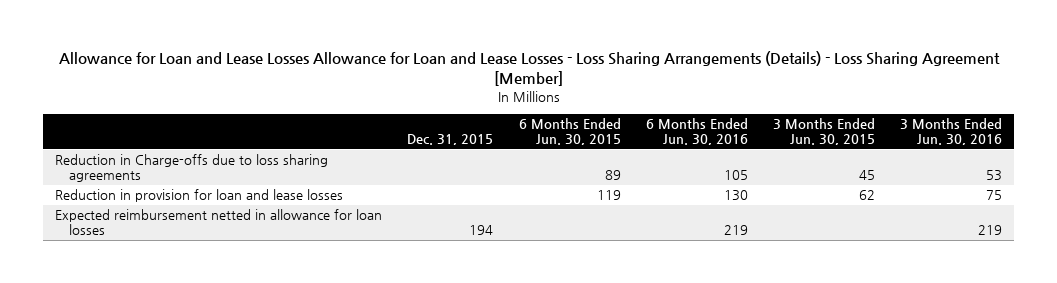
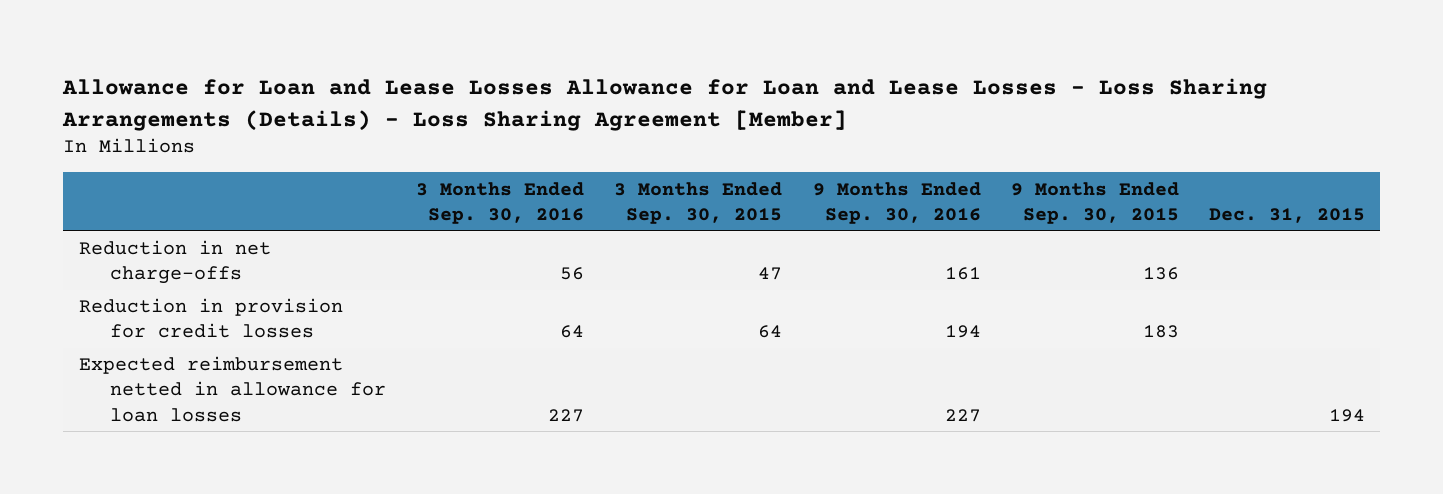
- | Dec. 31, 2015 | 6 Months Ended Jun. 30, 2015 | 6 Months Ended Jun. 30, 2016 | 3 Months Ended Jun. 30, 2015 | 3 Months Ended Jun. 30, 2016
+ | 3 Months Ended Sep. 30, 2016 | 3 Months Ended Sep. 30, 2015 | 9 Months Ended Sep. 30, 2016 | 9 Months Ended Sep. 30, 2015 | Dec. 31, 2015
- Reduction in Charge-offs due to loss sharing agreements | | 89 | 105 | 45 | 53
- Reduction in provision for loan and lease losses | | 119 | 130 | 62 | 75
+ Reduction in net charge-offs | 56 | 47 | 161 | 136 |
+ Reduction in provision for credit losses | 64 | 64 | 194 | 183 |

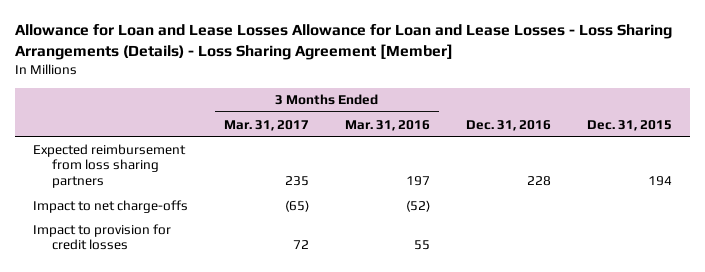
- | 3 Months Ended Sep. 30, 2016 | 3 Months Ended Sep. 30, 2015 | 9 Months Ended Sep. 30, 2016 | 9 Months Ended Sep. 30, 2015 | Dec. 31, 2015
+ | 3 Months Ended Mar. 31, 2017 | 3 Months Ended Mar. 31, 2016 | Dec. 31, 2016 | Dec. 31, 2015
- Reduction in net charge-offs | 56 | 47 | 161 | 136 |
- Reduction in provision for credit losses | 64 | 64 | 194 | 183 |
- Expected reimbursement netted in allowance for loan losses | 227 | | 227 | | 194
+ Expected reimbursement from loss sharing partners | 235 | 197 | 228 | 194
+ Impact to net charge-offs | (65) | (52) | |
+ Impact to provision for credit losses | 72 | 55 | |

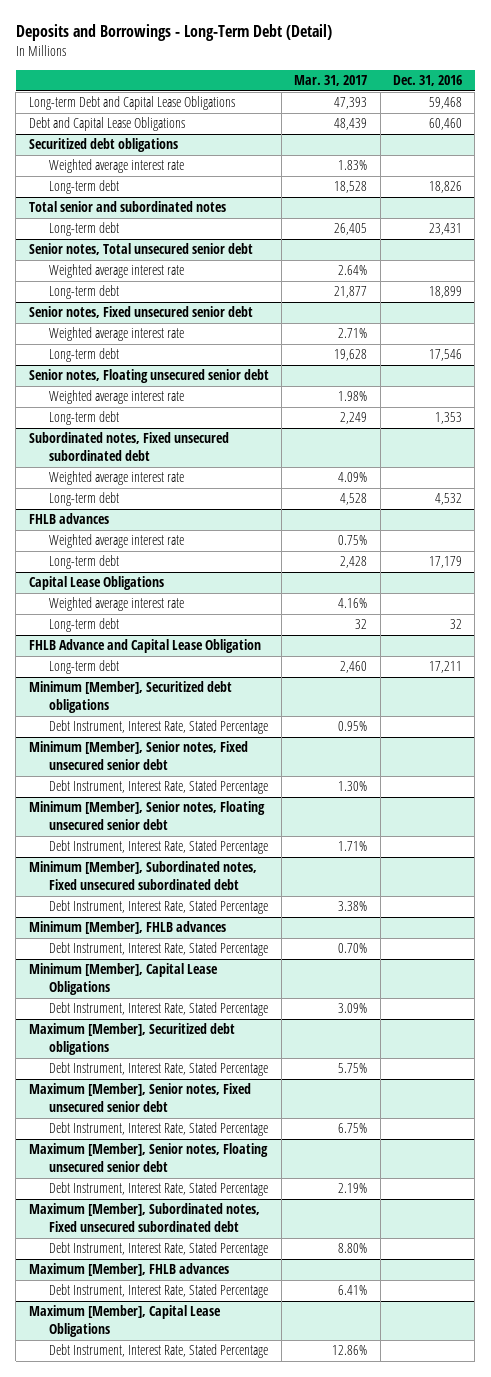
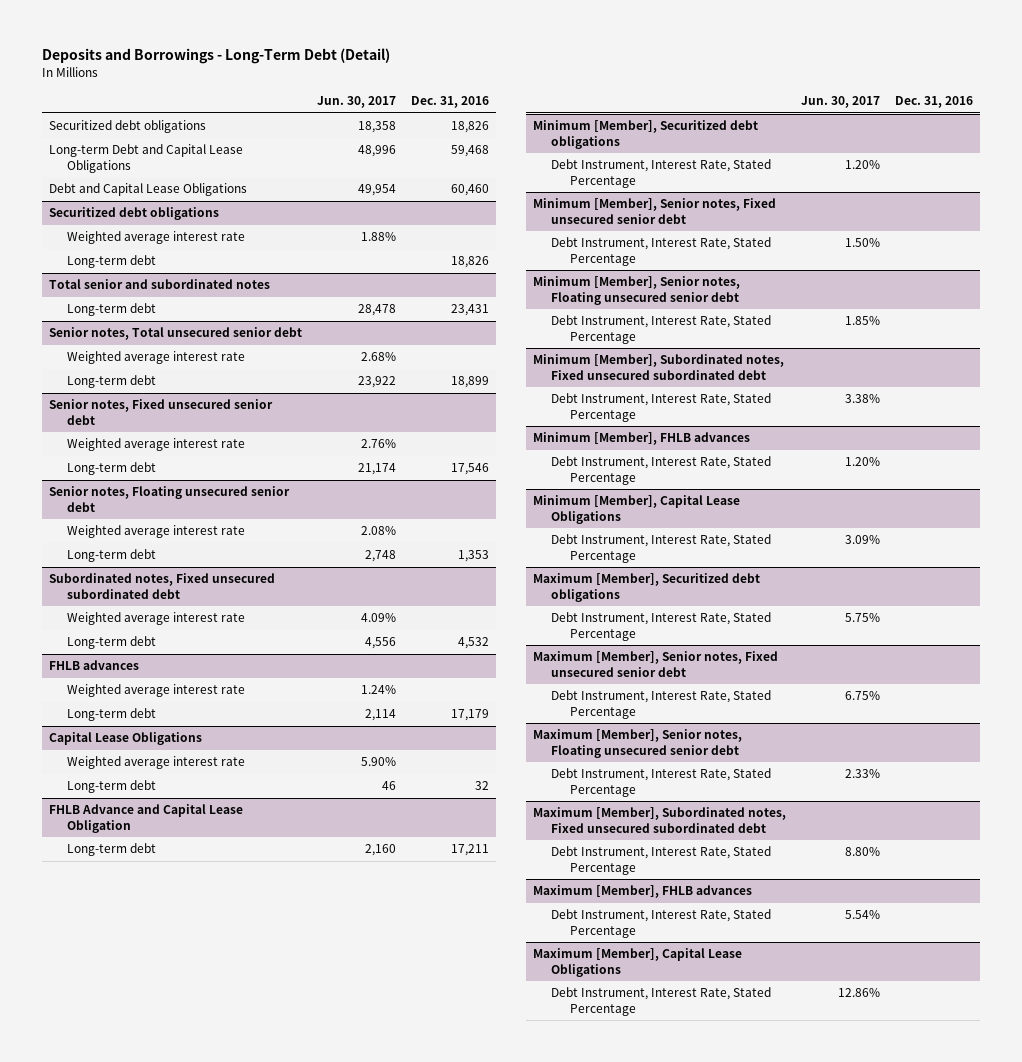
- | Mar. 31, 2017 | Dec. 31, 2016
+ | Jun. 30, 2017 | Dec. 31, 2016
+ Securitized debt obligations | 18,358 | 18,826

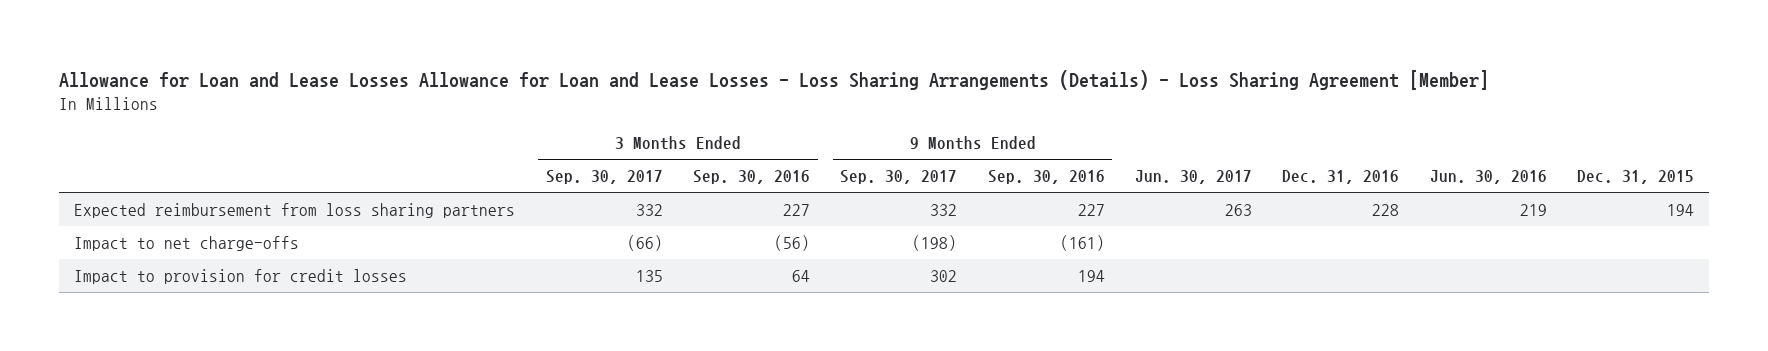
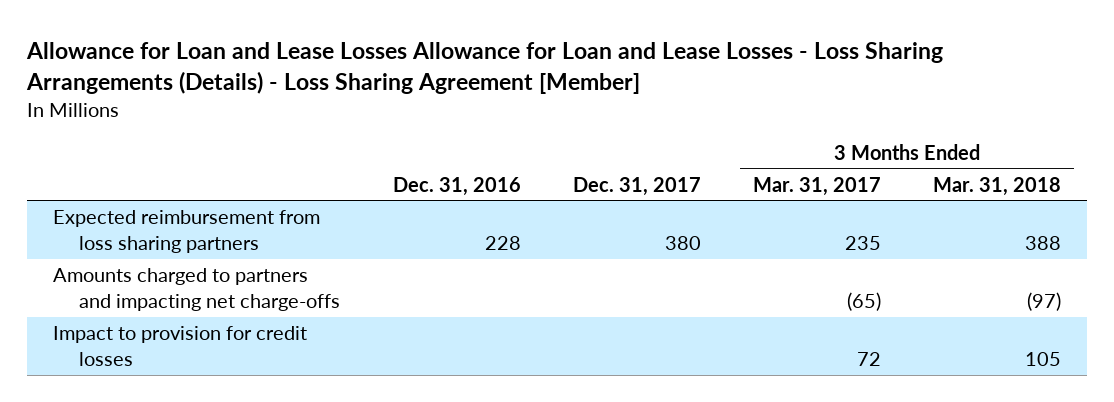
- | 3 Months Ended Sep. 30, 2017 | 3 Months Ended Sep. 30, 2016 | 9 Months Ended Sep. 30, 2017 | 9 Months Ended Sep. 30, 2016 | Jun. 30, 2017 | Dec. 31, 2016 | Jun. 30, 2016 | Dec. 31, 2015
+ | Dec. 31, 2016 | Dec. 31, 2017 | 3 Months Ended Mar. 31, 2017 | 3 Months Ended Mar. 31, 2018
- Impact to net charge-offs | (66) | (56) | (198) | (161) | | | |
+ Amounts charged to partners and impacting net charge-offs | | | (65) | (97)

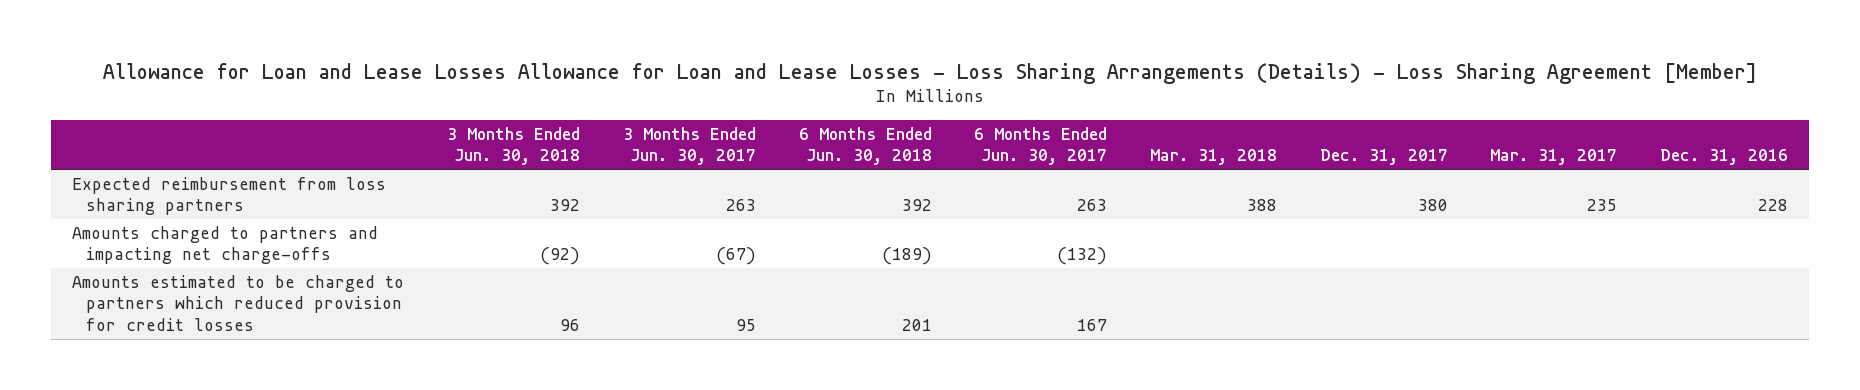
- | Dec. 31, 2016 | Dec. 31, 2017 | 3 Months Ended Mar. 31, 2017 | 3 Months Ended Mar. 31, 2018
+ | 3 Months Ended Jun. 30, 2018 | 3 Months Ended Jun. 30, 2017 | 6 Months Ended Jun. 30, 2018 | 6 Months Ended Jun. 30, 2017 | Mar. 31, 2018 | Dec. 31, 2017 | Mar. 31, 2017 | Dec. 31, 2016
- Impact to provision for credit losses | | | 72 | 105
+ Amounts estimated to be charged to partners which reduced provision for credit losses | 96 | 95 | 201 | 167 | | | |

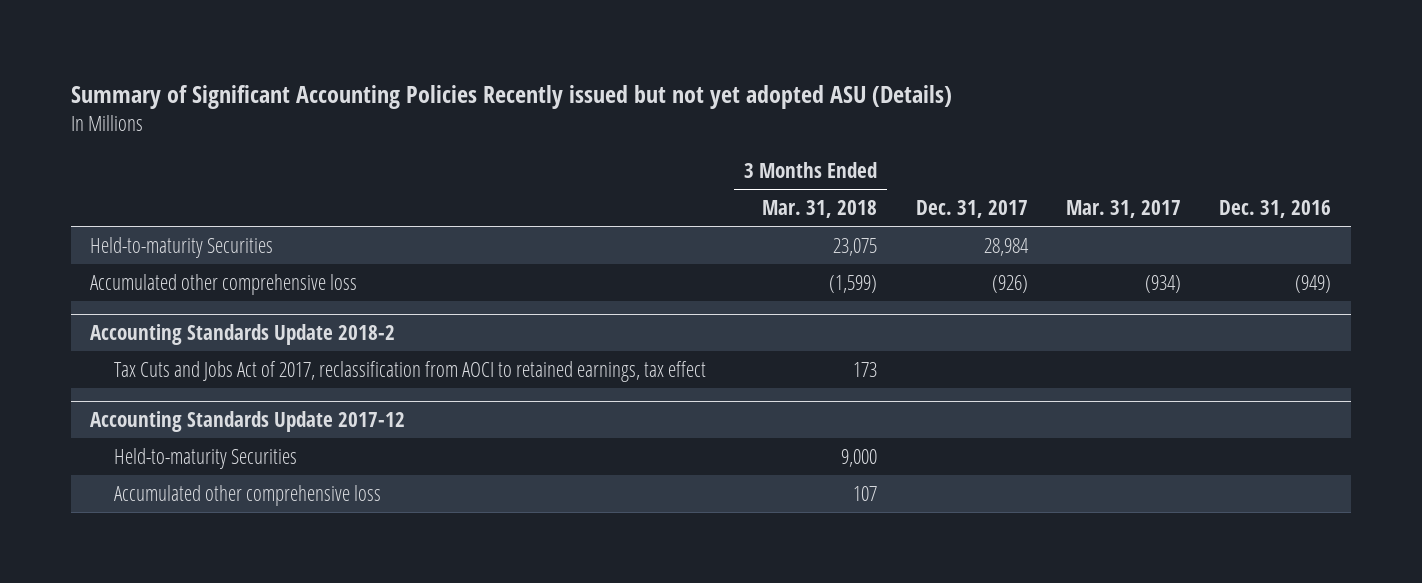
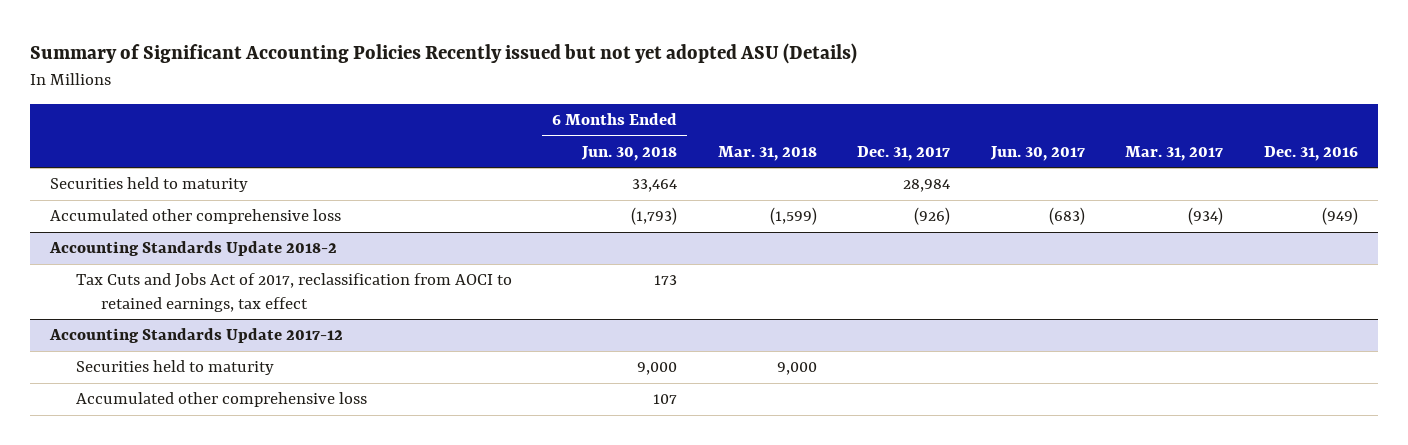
- | 3 Months Ended Mar. 31, 2018 | Dec. 31, 2017 | Mar. 31, 2017 | Dec. 31, 2016
+ | 6 Months Ended Jun. 30, 2018 | Mar. 31, 2018 | Dec. 31, 2017 | Jun. 30, 2017 | Mar. 31, 2017 | Dec. 31, 2016
- Held-to-maturity Securities | 23,075 | 28,984 | |
+ Securities held to maturity | 33,464 | | 28,984 | | |
@ Accounting Standards Update 2017-12
- Held-to-maturity Securities | 9,000 | | |
+ Securities held to maturity | 9,000 | 9,000 | | | |

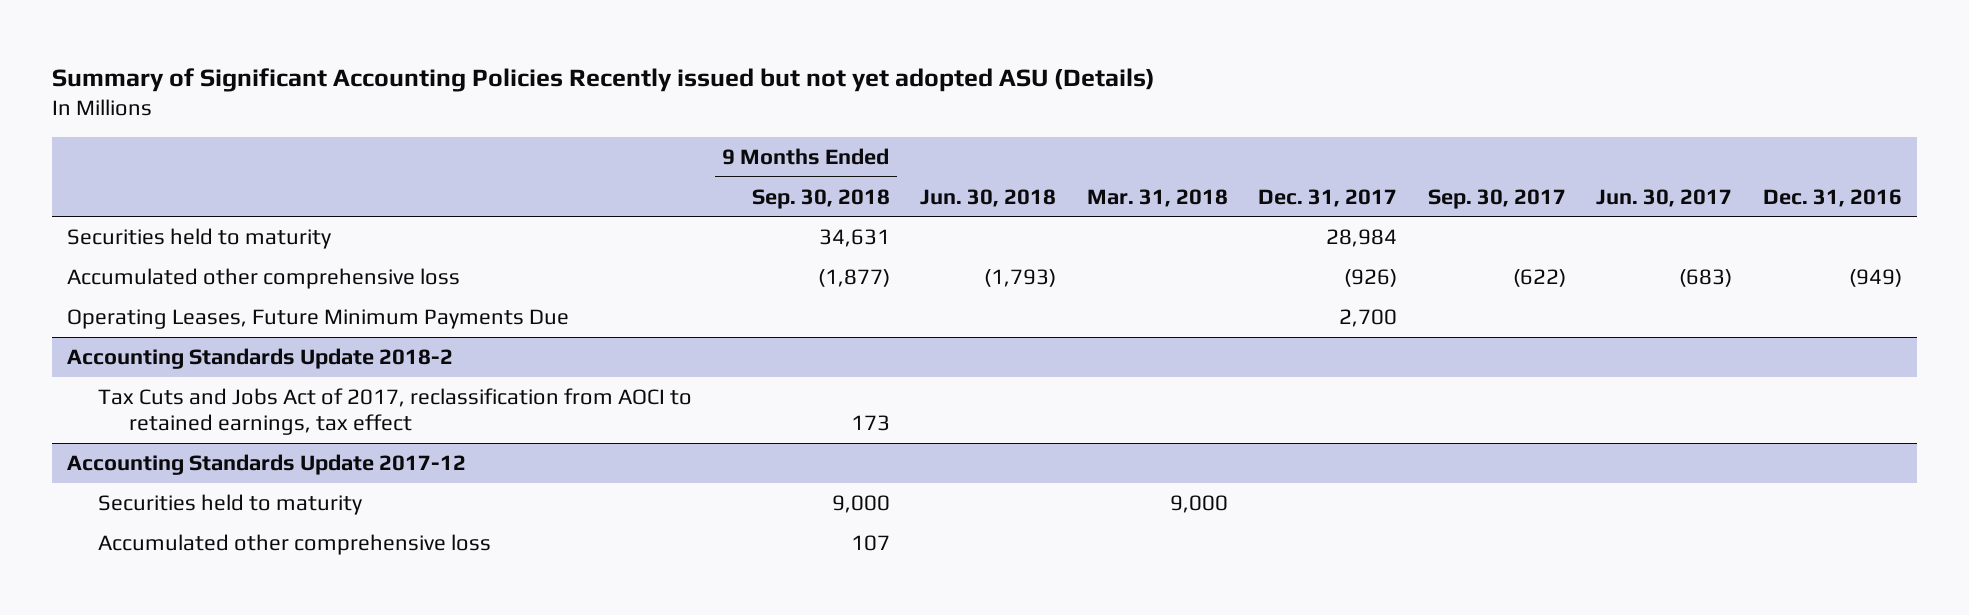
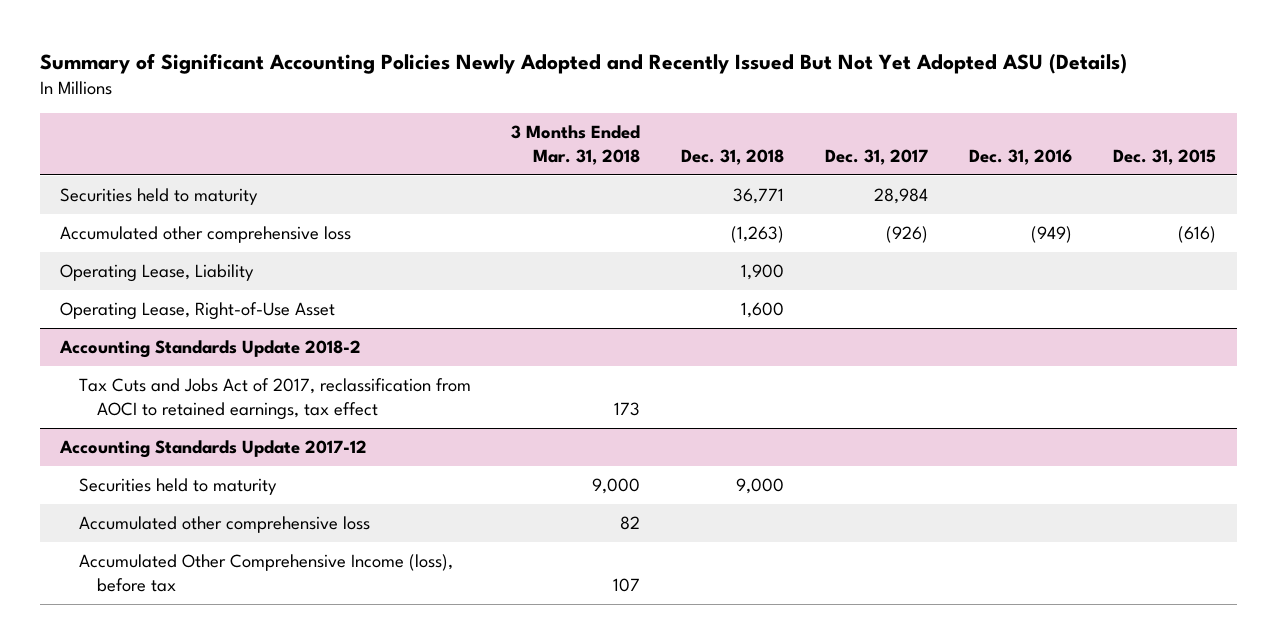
- Summary of Significant Accounting Policies Recently issued but not yet adopted ASU (Details)
+ Summary of Significant Accounting Policies Newly Adopted and Recently Issued But Not Yet Adopted ASU (Details)
- | 9 Months Ended Sep. 30, 2018 | Jun. 30, 2018 | Mar. 31, 2018 | Dec. 31, 2017 | Sep. 30, 2017 | Jun. 30, 2017 | Dec. 31, 2016
+ | 3 Months Ended Mar. 31, 2018 | Dec. 31, 2018 | Dec. 31, 2017 | Dec. 31, 2016 | Dec. 31, 2015
- Operating Leases, Future Minimum Payments Due | | | | 2,700 | | |
+ Operating Lease, Liability | | 1,900 | | |
+ Operating Lease, Right-of-Use Asset | | 1,600 | | |
@ Accounting Standards Update 2017-12
+ Accumulated Other Comprehensive Income (loss), before tax | 107 | | | |

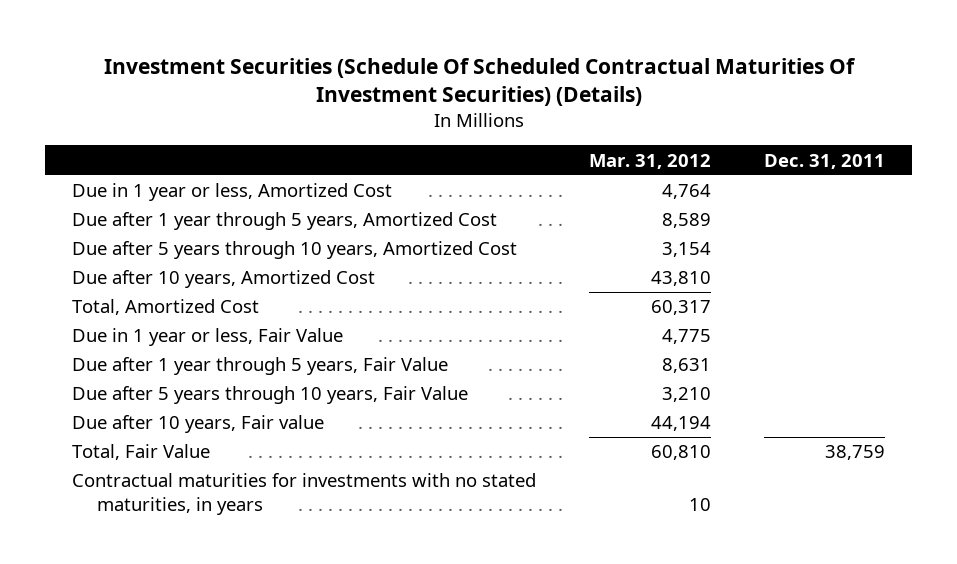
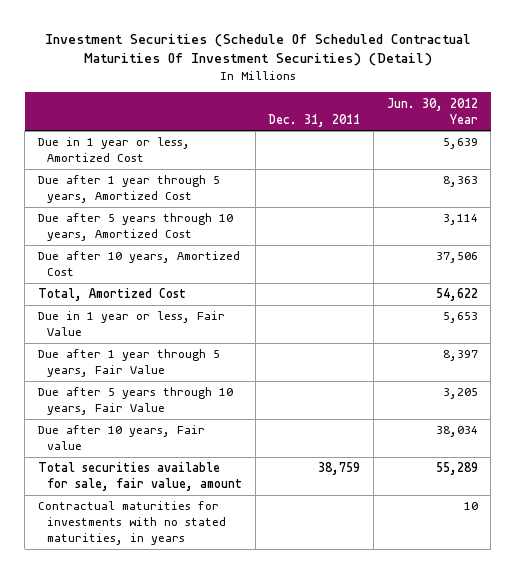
- Investment Securities (Schedule Of Scheduled Contractual Maturities Of Investment Securities) (Details)
+ Investment Securities (Schedule Of Scheduled Contractual Maturities Of Investment Securities) (Detail)
- | Mar. 31, 2012 | Dec. 31, 2011
+ | Dec. 31, 2011 | Jun. 30, 2012 Year
- Total, Fair Value | 60,810 | 38,759
+ Total securities available for sale, fair value, amount | 38,759 | 55,289

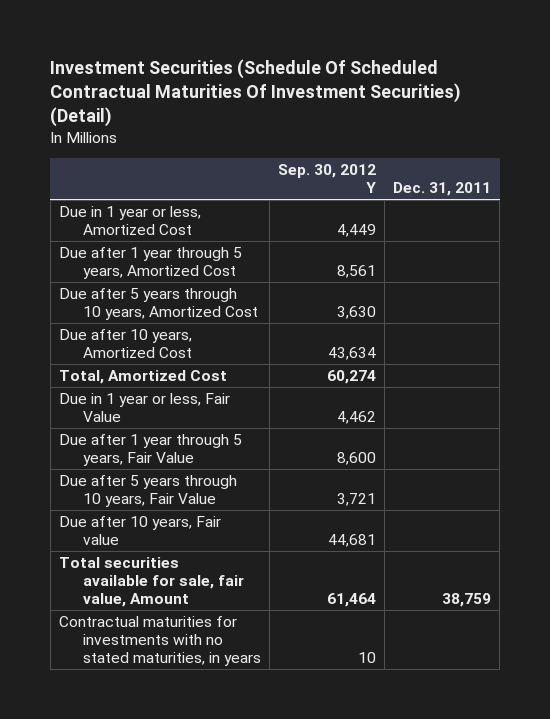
- | Dec. 31, 2011 | Jun. 30, 2012 Year
+ | Sep. 30, 2012 Y | Dec. 31, 2011
- Total securities available for sale, fair value, amount | 38,759 | 55,289
+ Total securities available for sale, fair value, Amount | 61,464 | 38,759

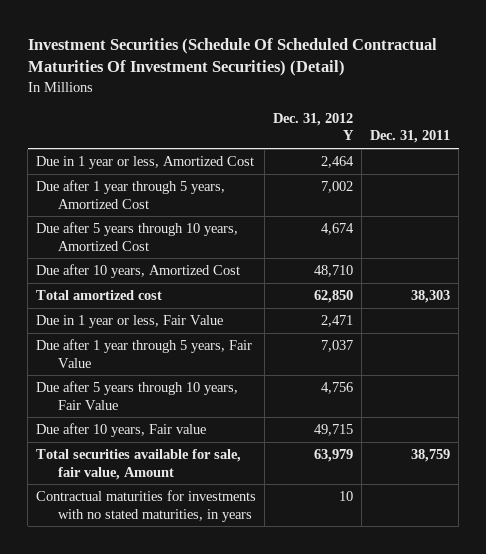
- | Sep. 30, 2012 Y | Dec. 31, 2011
+ | Dec. 31, 2012 Y | Dec. 31, 2011
- Total, Amortized Cost | 60,274 |
+ Total amortized cost | 62,850 | 38,303

